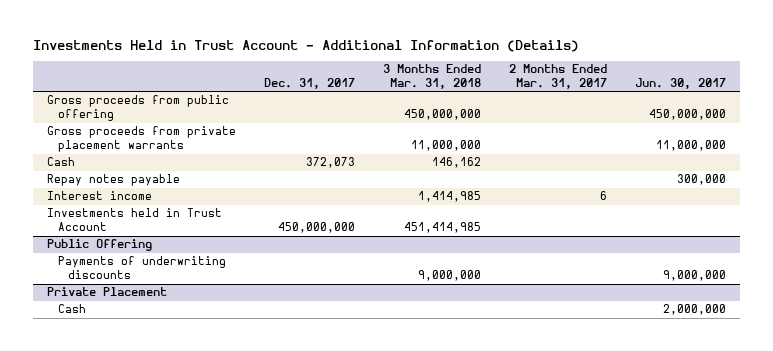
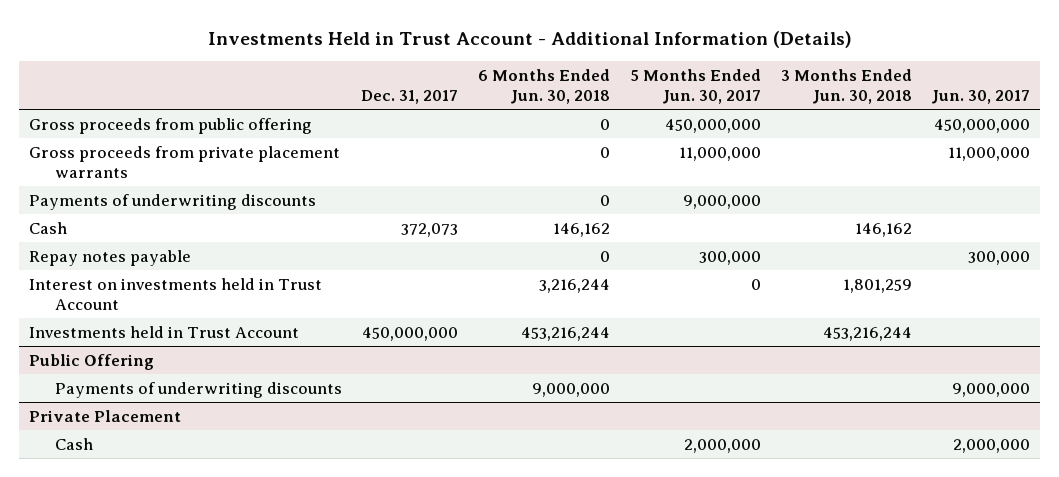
- | Dec. 31, 2017 | 3 Months Ended Mar. 31, 2018 | 2 Months Ended Mar. 31, 2017 | Jun. 30, 2017
+ | Dec. 31, 2017 | 6 Months Ended Jun. 30, 2018 | 5 Months Ended Jun. 30, 2017 | 3 Months Ended Jun. 30, 2018 | Jun. 30, 2017
+ Payments of underwriting discounts | | 0 | 9,000,000 | |
- Interest income | | 1,414,985 | 6 |
+ Interest on investments held in Trust Account | | 3,216,244 | 0 | 1,801,259 |

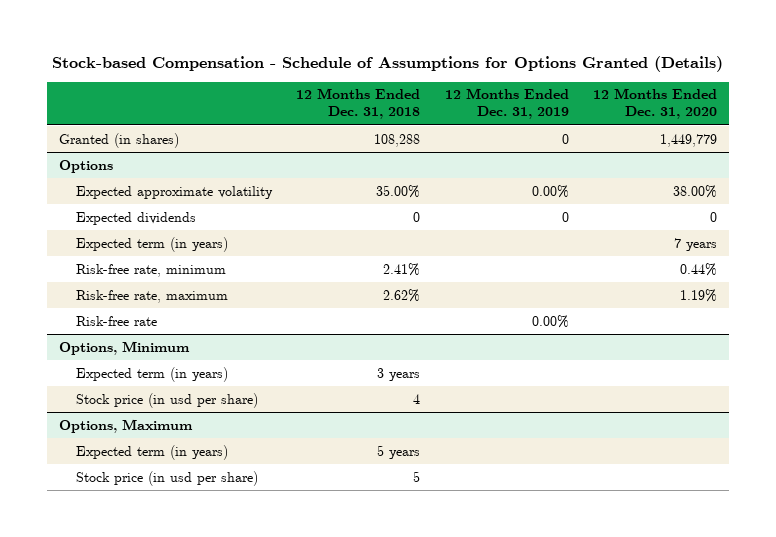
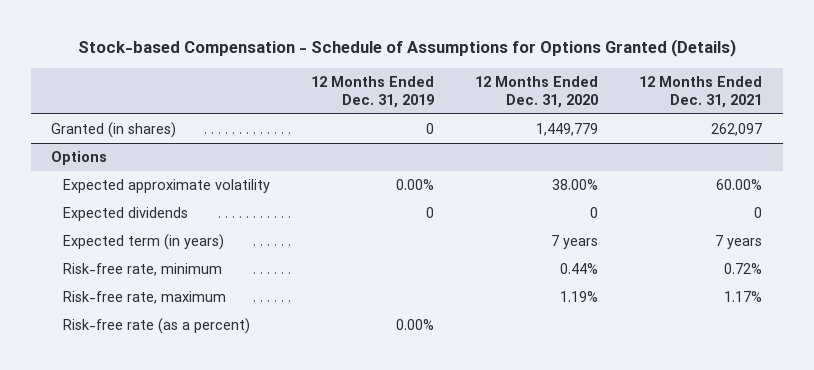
- | 12 Months Ended Dec. 31, 2018 | 12 Months Ended Dec. 31, 2019 | 12 Months Ended Dec. 31, 2020
+ | 12 Months Ended Dec. 31, 2019 | 12 Months Ended Dec. 31, 2020 | 12 Months Ended Dec. 31, 2021
@ Options
- Risk-free rate | | 0.00% |
- Options, Minimum
- Expected term (in years) | 3 years | |
- Stock price (in usd per share) | 4 | |
- Options, Maximum
- Expected term (in years) | 5 years | |
- Stock price (in usd per share) | 5 | |
@ Options
+ Risk-free rate (as a percent) | 0.00% | |

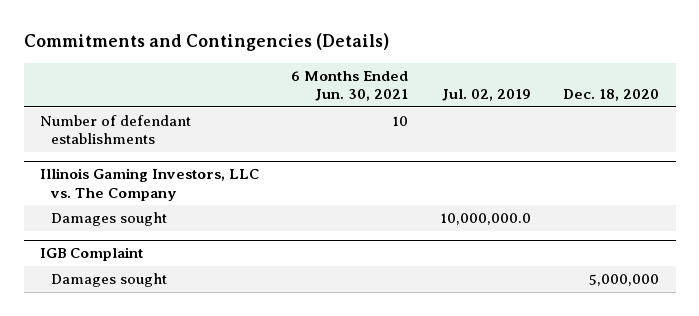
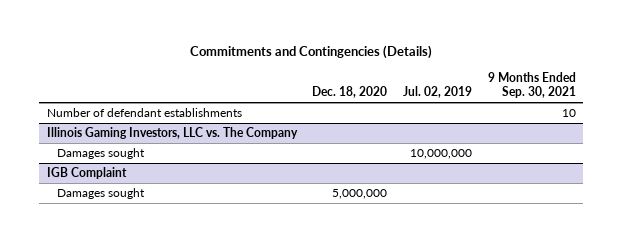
- | 6 Months Ended Jun. 30, 2021 | Jul. 02, 2019 | Dec. 18, 2020
+ | Dec. 18, 2020 | Jul. 02, 2019 | 9 Months Ended Sep. 30, 2021
@ Illinois Gaming Investors, LLC vs. The Company
- Damages sought | | 10,000,000.0 |
+ Damages sought | | 10,000,000 |

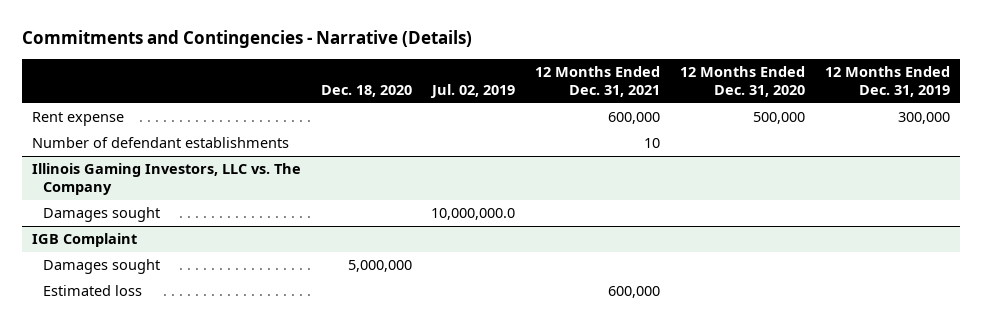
- Commitments and Contingencies (Details)
+ Commitments and Contingencies - Narrative (Details)
- | Dec. 18, 2020 | Jul. 02, 2019 | 9 Months Ended Sep. 30, 2021
+ | Dec. 18, 2020 | Jul. 02, 2019 | 12 Months Ended Dec. 31, 2021 | 12 Months Ended Dec. 31, 2020 | 12 Months Ended Dec. 31, 2019
+ Rent expense | | | 600,000 | 500,000 | 300,000
@ Illinois Gaming Investors, LLC vs. The Company
- Damages sought | | 10,000,000 |
+ Damages sought | | 10,000,000.0 | | |
@ IGB Complaint
+ Estimated loss | | | 600,000 | |

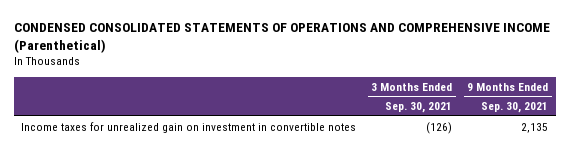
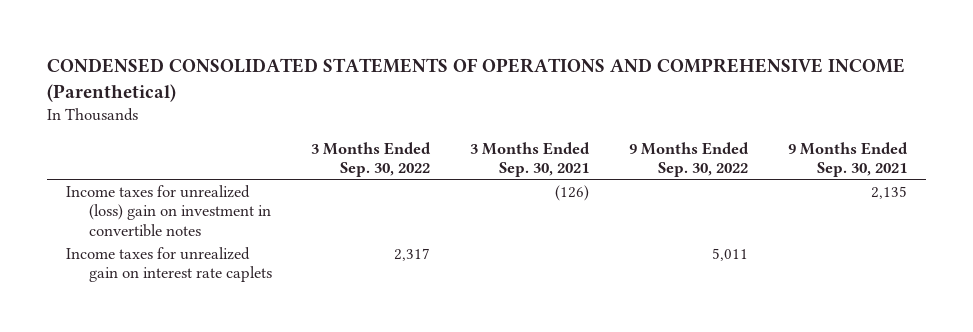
- | 3 Months Ended Sep. 30, 2021 | 9 Months Ended Sep. 30, 2021
+ | 3 Months Ended Sep. 30, 2022 | 3 Months Ended Sep. 30, 2021 | 9 Months Ended Sep. 30, 2022 | 9 Months Ended Sep. 30, 2021
- Income taxes for unrealized gain on investment in convertible notes | (126) | 2,135
+ Income taxes for unrealized (loss) gain on investment in convertible notes | | (126) | | 2,135
+ Income taxes for unrealized gain on interest rate caplets | 2,317 | | 5,011 |

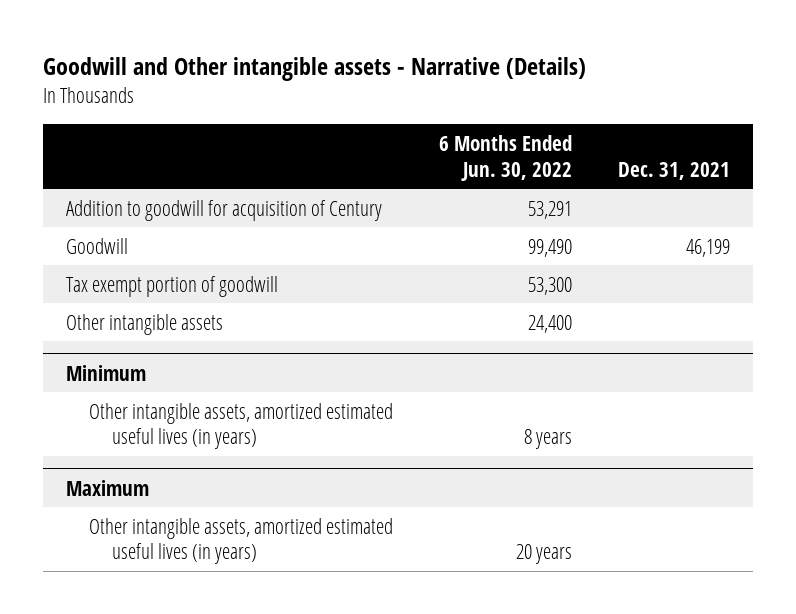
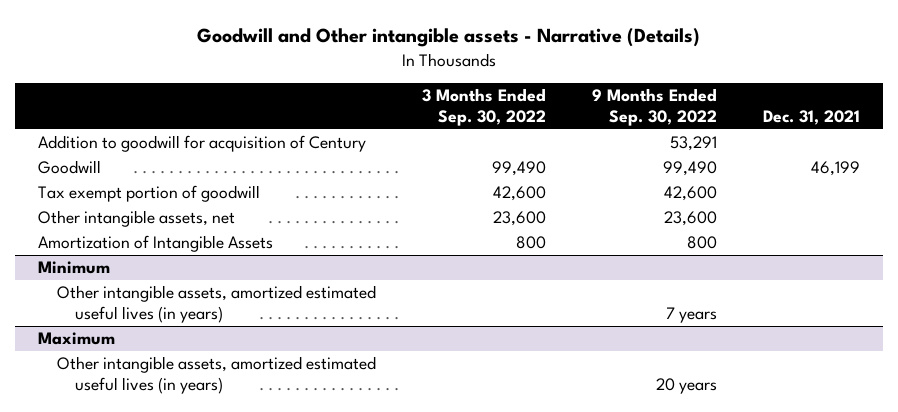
- | 6 Months Ended Jun. 30, 2022 | Dec. 31, 2021
+ | 3 Months Ended Sep. 30, 2022 | 9 Months Ended Sep. 30, 2022 | Dec. 31, 2021
- Other intangible assets | 24,400 |
+ Other intangible assets, net | 23,600 | 23,600 |
+ Amortization of Intangible Assets | 800 | 800 |

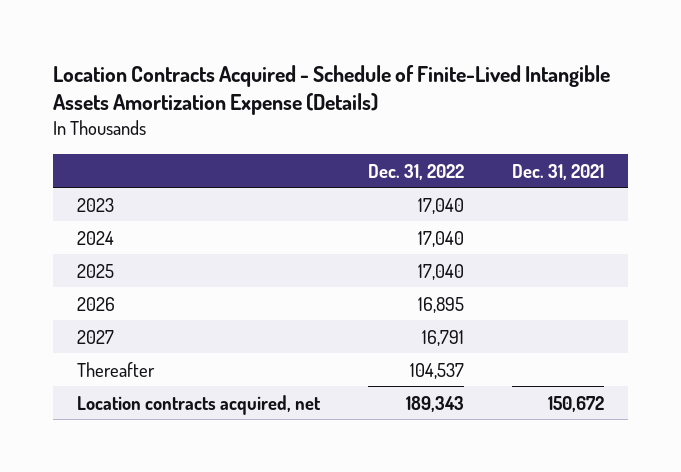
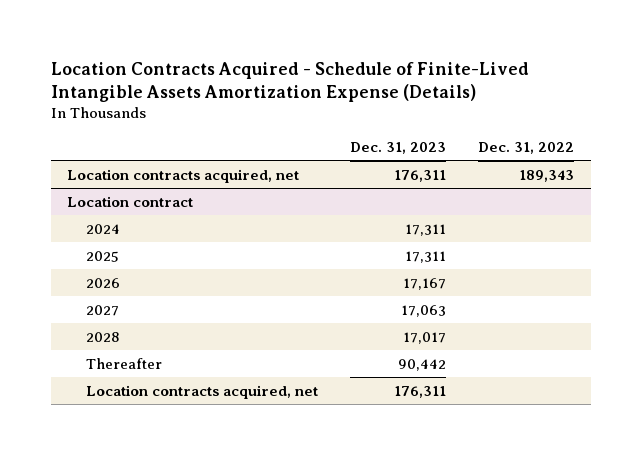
- | Dec. 31, 2022 | Dec. 31, 2021
+ | Dec. 31, 2023 | Dec. 31, 2022
- 2023 | 17,040 |
- 2024 | 17,040 |
- 2025 | 17,040 |
- 2026 | 16,895 |
- 2027 | 16,791 |
- Thereafter | 104,537 |
+ Location contract
+ 2024 | 17,311 |
+ 2025 | 17,311 |
+ 2026 | 17,167 |
+ 2027 | 17,063 |
+ 2028 | 17,017 |
+ Thereafter | 90,442 |
+ Location contracts acquired, net | 176,311 |

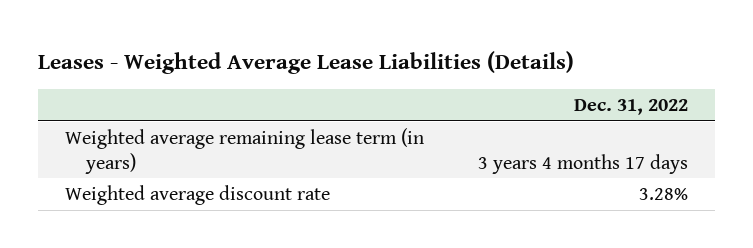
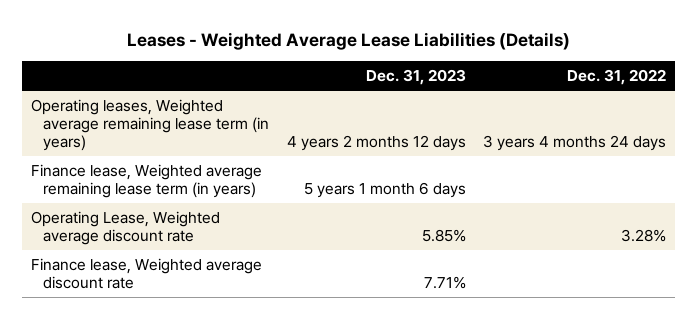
- | Dec. 31, 2022
+ | Dec. 31, 2023 | Dec. 31, 2022
- Weighted average remaining lease term (in years) | 3 years 4 months 17 days
- Weighted average discount rate | 3.28%
+ Operating leases, Weighted average remaining lease term (in years) | 4 years 2 months 12 days | 3 years 4 months 24 days
+ Finance lease, Weighted average remaining lease term (in years) | 5 years 1 month 6 days |
+ Operating Lease, Weighted average discount rate | 5.85% | 3.28%
+ Finance lease, Weighted average discount rate | 7.71% |

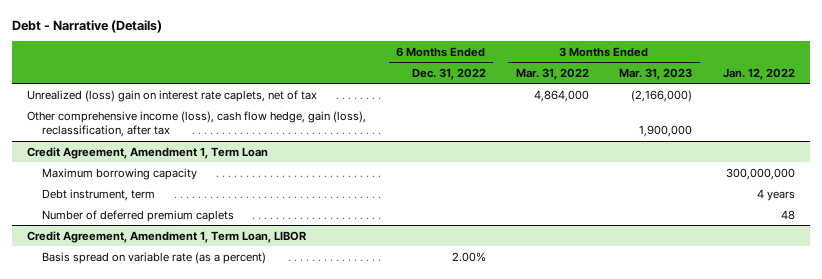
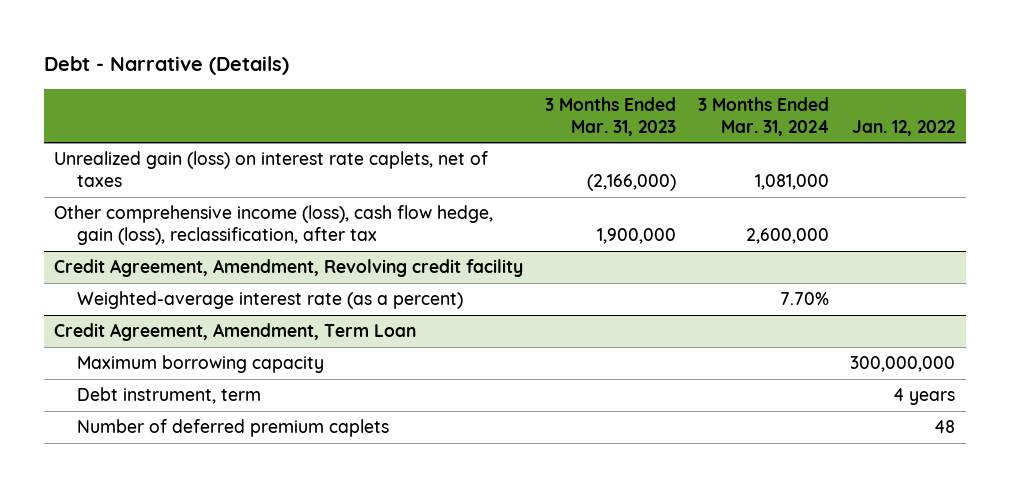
- | 6 Months Ended Dec. 31, 2022 | 3 Months Ended Mar. 31, 2022 | 3 Months Ended Mar. 31, 2023 | Jan. 12, 2022
+ | 3 Months Ended Mar. 31, 2023 | 3 Months Ended Mar. 31, 2024 | Jan. 12, 2022
- Unrealized (loss) gain on interest rate caplets, net of tax | | 4,864,000 | (2,166,000) |
+ Unrealized gain (loss) on interest rate caplets, net of taxes | (2,166,000) | 1,081,000 |
- Credit Agreement, Amendment 1, Term Loan
+ Credit Agreement, Amendment, Revolving credit facility
+ Weighted-average interest rate (as a percent) | | 7.70% |
+ Credit Agreement, Amendment, Term Loan
- Credit Agreement, Amendment 1, Term Loan, LIBOR
- Basis spread on variable rate (as a percent) | 2.00% | | |

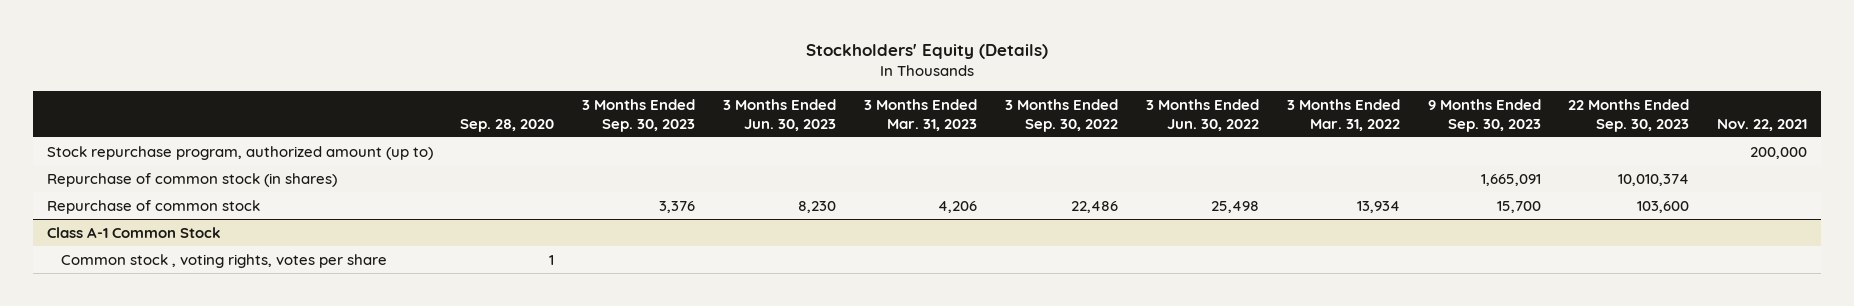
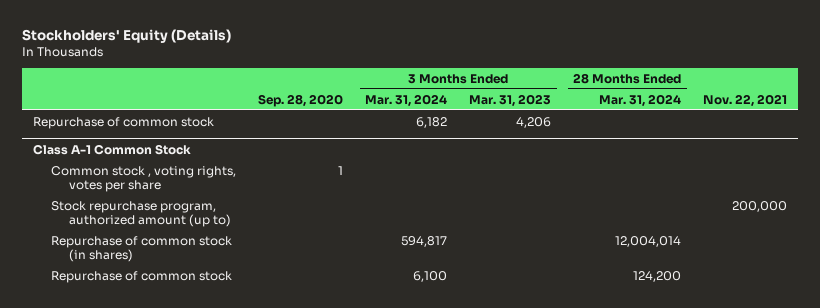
- | Sep. 28, 2020 | 3 Months Ended Sep. 30, 2023 | 3 Months Ended Jun. 30, 2023 | 3 Months Ended Mar. 31, 2023 | 3 Months Ended Sep. 30, 2022 | 3 Months Ended Jun. 30, 2022 | 3 Months Ended Mar. 31, 2022 | 9 Months Ended Sep. 30, 2023 | 22 Months Ended Sep. 30, 2023 | Nov. 22, 2021
+ | Sep. 28, 2020 | 3 Months Ended Mar. 31, 2024 | 3 Months Ended Mar. 31, 2023 | 28 Months Ended Mar. 31, 2024 | Nov. 22, 2021
- Stock repurchase program, authorized amount (up to) | | | | | | | | | | 200,000
- Repurchase of common stock (in shares) | | | | | | | | 1,665,091 | 10,010,374 |
@ Class A-1 Common Stock
+ Stock repurchase program, authorized amount (up to) | | | | | 200,000
+ Repurchase of common stock (in shares) | | 594,817 | | 12,004,014 |
+ Repurchase of common stock | | 6,100 | | 124,200 |

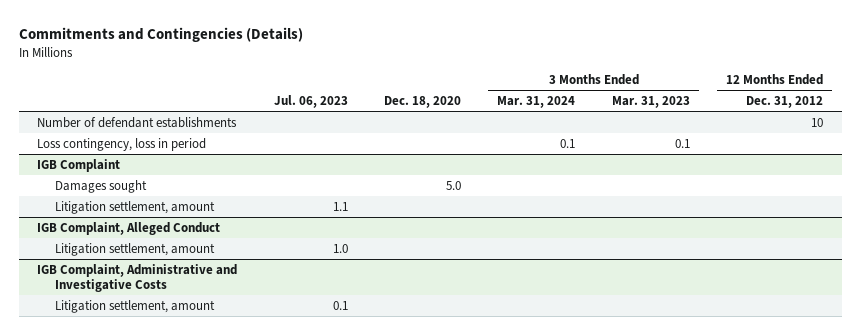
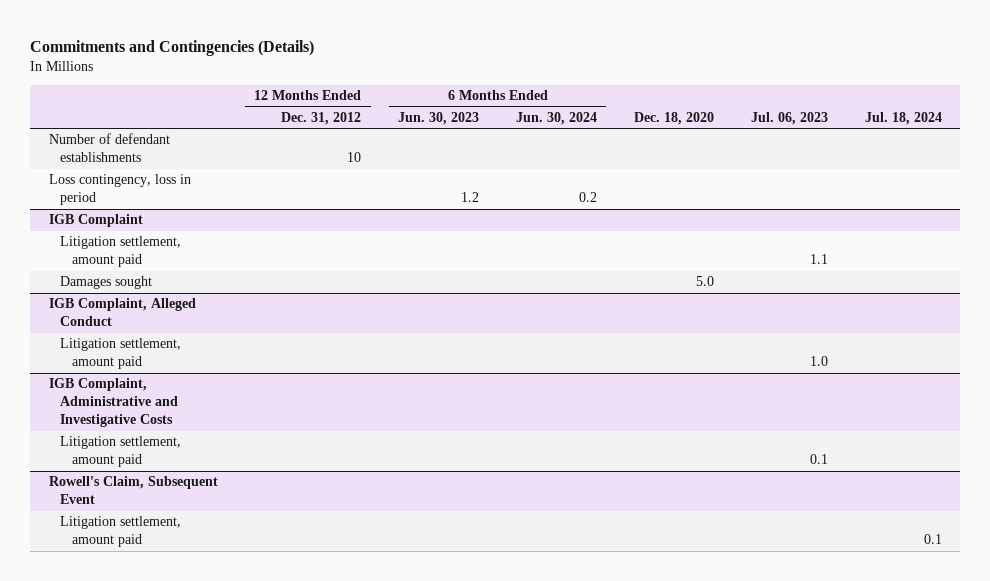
- | Jul. 06, 2023 | Dec. 18, 2020 | 3 Months Ended Mar. 31, 2024 | 3 Months Ended Mar. 31, 2023 | 12 Months Ended Dec. 31, 2012
+ | 12 Months Ended Dec. 31, 2012 | 6 Months Ended Jun. 30, 2023 | 6 Months Ended Jun. 30, 2024 | Dec. 18, 2020 | Jul. 06, 2023 | Jul. 18, 2024
@ IGB Complaint
+ Litigation settlement, amount paid | | | | | 1.1 |
- Litigation settlement, amount | 1.1 | | | |
@ IGB Complaint, Alleged Conduct
- Litigation settlement, amount | 1.0 | | | |
+ Litigation settlement, amount paid | | | | | 1.0 |
@ IGB Complaint, Administrative and Investigative Costs
- Litigation settlement, amount | 0.1 | | | |
+ Litigation settlement, amount paid | | | | | 0.1 |
+ Rowell's Claim, Subsequent Event
+ Litigation settlement, amount paid | | | | | | 0.1

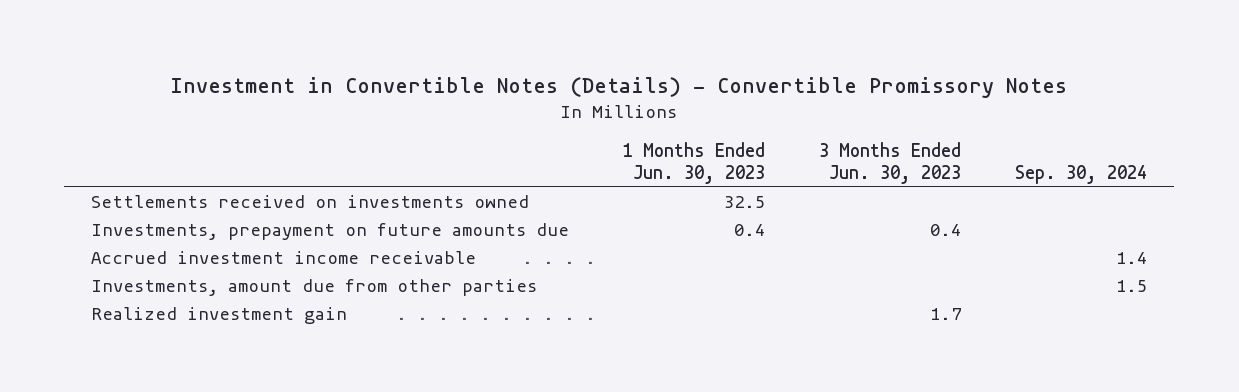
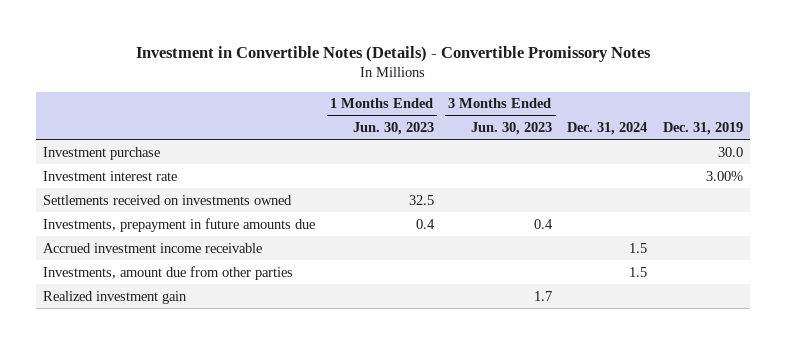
- | 1 Months Ended Jun. 30, 2023 | 3 Months Ended Jun. 30, 2023 | Sep. 30, 2024
+ | 1 Months Ended Jun. 30, 2023 | 3 Months Ended Jun. 30, 2023 | Dec. 31, 2024 | Dec. 31, 2019
+ Investment purchase | | | | 30.0
+ Investment interest rate | | | | 3.00%
- Investments, prepayment on future amounts due | 0.4 | 0.4 |
+ Investments, prepayment in future amounts due | 0.4 | 0.4 | |

